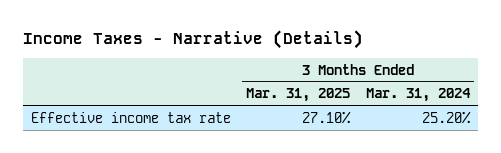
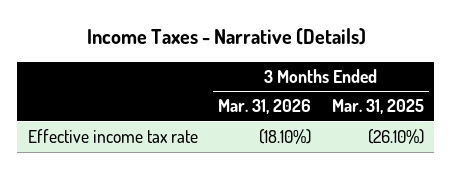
- | 3 Months Ended Mar. 31, 2025 | 3 Months Ended Mar. 31, 2024
+ | 3 Months Ended Mar. 31, 2026 | 3 Months Ended Mar. 31, 2025
- Effective income tax rate | 27.10% | 25.20%
+ Effective income tax rate | (18.10%) | (26.10%)

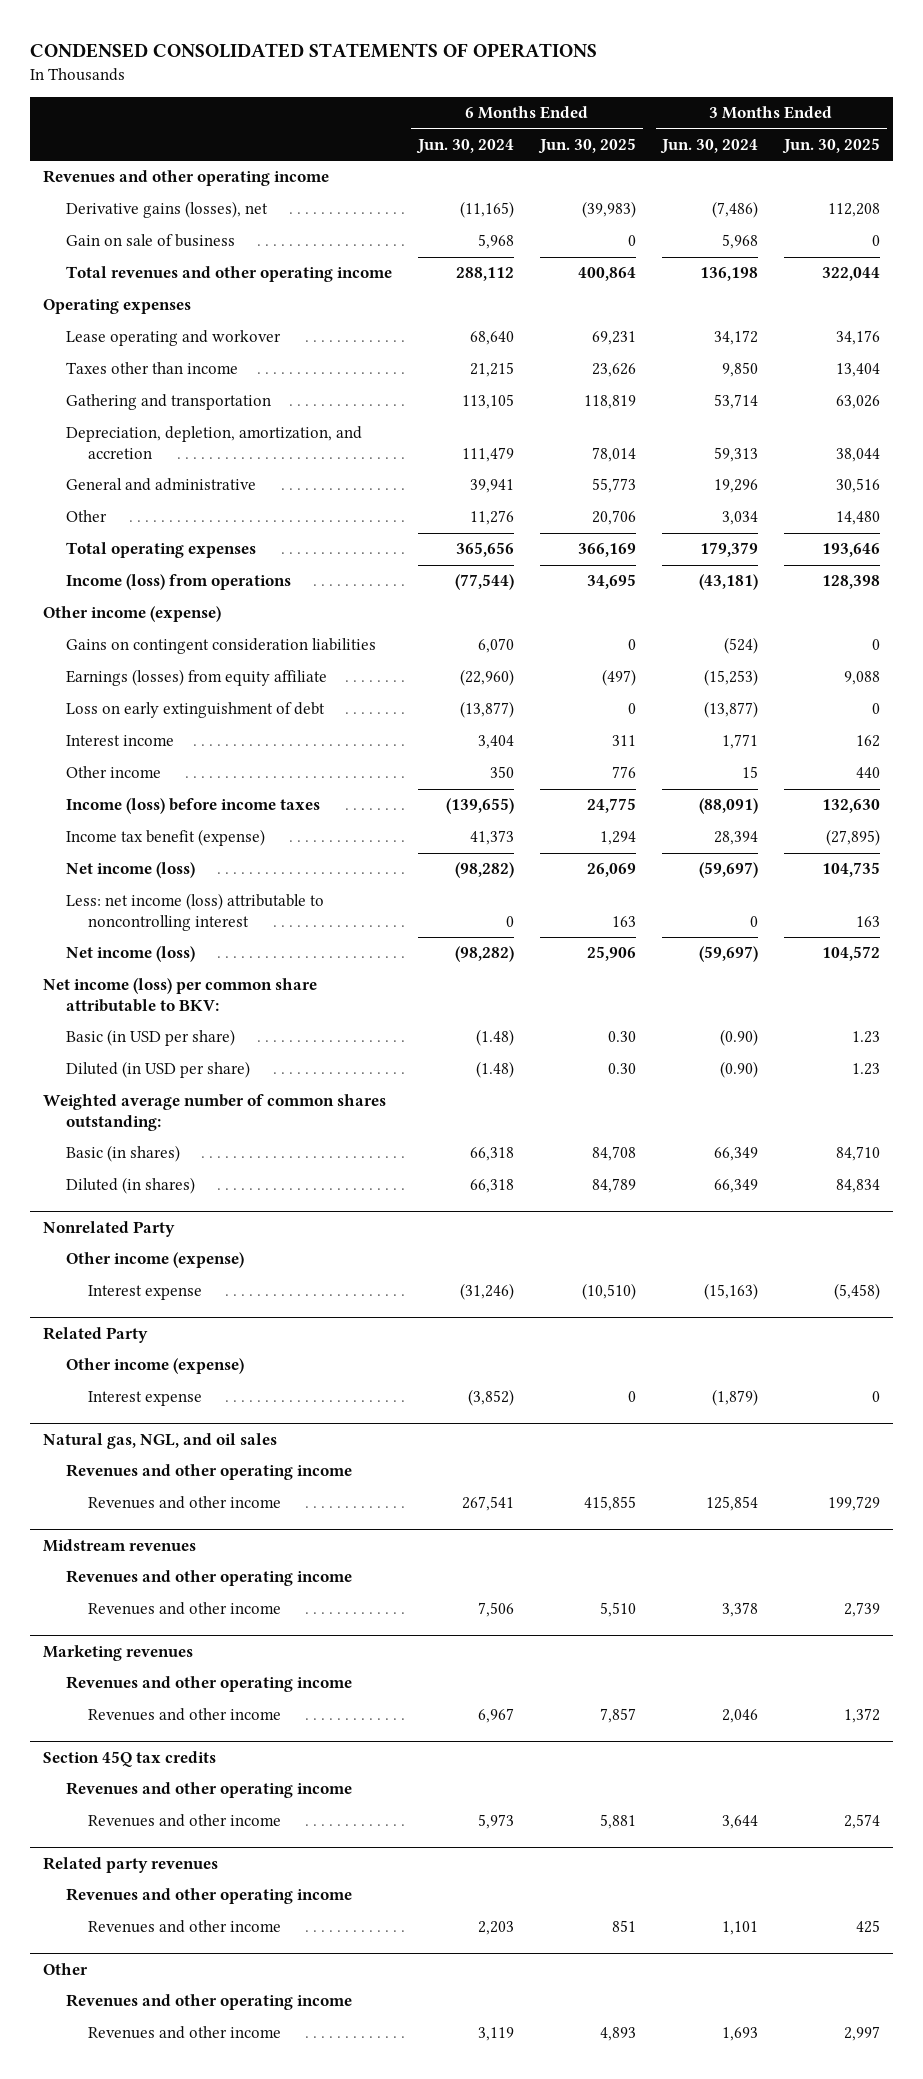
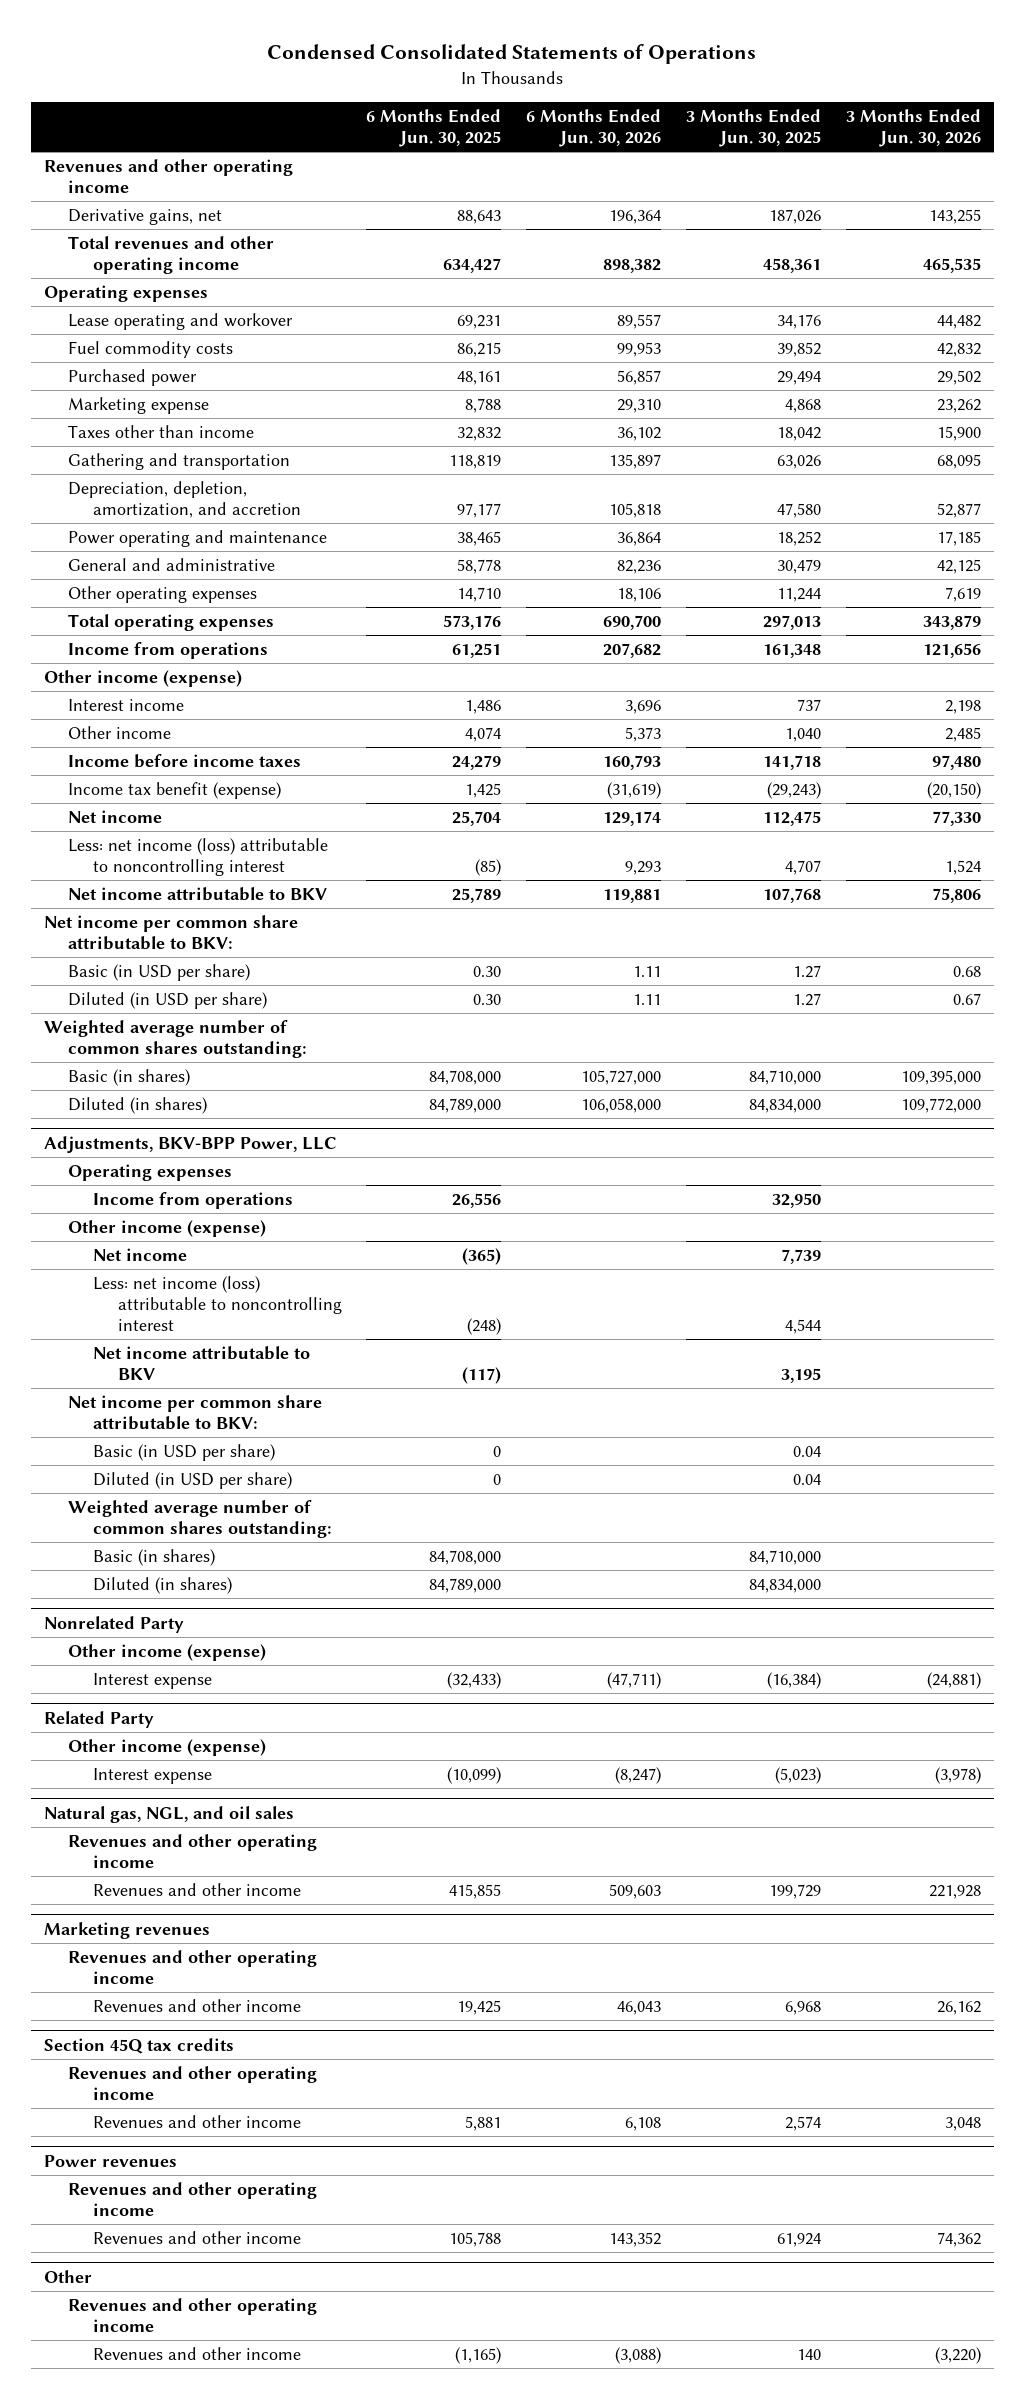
- CONDENSED CONSOLIDATED STATEMENTS OF OPERATIONS
+ Condensed Consolidated Statements of Operations
- | 6 Months Ended Jun. 30, 2024 | 6 Months Ended Jun. 30, 2025 | 3 Months Ended Jun. 30, 2024 | 3 Months Ended Jun. 30, 2025
+ | 6 Months Ended Jun. 30, 2025 | 6 Months Ended Jun. 30, 2026 | 3 Months Ended Jun. 30, 2025 | 3 Months Ended Jun. 30, 2026
- Derivative gains (losses), net | (11,165) | (39,983) | (7,486) | 112,208
- Gain on sale of business | 5,968 | 0 | 5,968 | 0
- Total revenues and other operating income | 288,112 | 400,864 | 136,198 | 322,044
+ Derivative gains, net | 88,643 | 196,364 | 187,026 | 143,255
+ Total revenues and other operating income | 634,427 | 898,382 | 458,361 | 465,535
- Taxes other than income | 21,215 | 23,626 | 9,850 | 13,404
+ Fuel commodity costs | 86,215 | 99,953 | 39,852 | 42,832
+ Purchased power | 48,161 | 56,857 | 29,494 | 29,502
+ Marketing expense | 8,788 | 29,310 | 4,868 | 23,262
+ Taxes other than income | 32,832 | 36,102 | 18,042 | 15,900
- Depreciation, depletion, amortization, and accretion | 111,479 | 78,014 | 59,313 | 38,044
- General and administrative | 39,941 | 55,773 | 19,296 | 30,516
- Other | 11,276 | 20,706 | 3,034 | 14,480
- Total operating expenses | 365,656 | 366,169 | 179,379 | 193,646
- Income (loss) from operations | (77,544) | 34,695 | (43,181) | 128,398
+ Depreciation, depletion, amortization, and accretion | 97,177 | 105,818 | 47,580 | 52,877
+ Power operating and maintenance | 38,465 | 36,864 | 18,252 | 17,185
+ General and administrative | 58,778 | 82,236 | 30,479 | 42,125
+ Other operating expenses | 14,710 | 18,106 | 11,244 | 7,619
+ Total operating expenses | 573,176 | 690,700 | 297,013 | 343,879
+ Income from operations | 61,251 | 207,682 | 161,348 | 121,656
- Gains on contingent consideration liabilities | 6,070 | 0 | (524) | 0
- Earnings (losses) from equity affiliate | (22,960) | (497) | (15,253) | 9,088
- Loss on early extinguishment of debt | (13,877) | 0 | (13,877) | 0
- Interest income | 3,404 | 311 | 1,771 | 162
- Other income | 350 | 776 | 15 | 440
- Income (loss) before income taxes | (139,655) | 24,775 | (88,091) | 132,630
- Income tax benefit (expense) | 41,373 | 1,294 | 28,394 | (27,895)
- Net income (loss) | (98,282) | 26,069 | (59,697) | 104,735
- Less: net income (loss) attributable to noncontrolling interest | 0 | 163 | 0 | 163
- Net income (loss) | (98,282) | 25,906 | (59,697) | 104,572
- Net income (loss) per common share attributable to BKV:
- Basic (in USD per share) | (1.48) | 0.30 | (0.90) | 1.23
- Diluted (in USD per share) | (1.48) | 0.30 | (0.90) | 1.23
+ Interest income | 1,486 | 3,696 | 737 | 2,198
+ Other income | 4,074 | 5,373 | 1,040 | 2,485
+ Income before income taxes | 24,279 | 160,793 | 141,718 | 97,480
+ Income tax benefit (expense) | 1,425 | (31,619) | (29,243) | (20,150)
+ Net income | 25,704 | 129,174 | 112,475 | 77,330
+ Less: net income (loss) attributable to noncontrolling interest | (85) | 9,293 | 4,707 | 1,524
+ Net income attributable to BKV | 25,789 | 119,881 | 107,768 | 75,806
+ Net income per common share attributable to BKV:
+ Basic (in USD per share) | 0.30 | 1.11 | 1.27 | 0.68
+ Diluted (in USD per share) | 0.30 | 1.11 | 1.27 | 0.67
- Basic (in shares) | 66,318 | 84,708 | 66,349 | 84,710
- Diluted (in shares) | 66,318 | 84,789 | 66,349 | 84,834
+ Basic (in shares) | 84,708,000 | 105,727,000 | 84,710,000 | 109,395,000
+ Diluted (in shares) | 84,789,000 | 106,058,000 | 84,834,000 | 109,772,000
+ Adjustments, BKV-BPP Power, LLC
+ Operating expenses
+ Income from operations | 26,556 | | 32,950 |
+ Other income (expense)
+ Net income | (365) | | 7,739 |
+ Less: net income (loss) attributable to noncontrolling interest | (248) | | 4,544 |
+ Net income attributable to BKV | (117) | | 3,195 |
+ Net income per common share attributable to BKV:
+ Basic (in USD per share) | 0 | | 0.04 |
+ Diluted (in USD per share) | 0 | | 0.04 |
+ Weighted average number of common shares outstanding:
+ Basic (in shares) | 84,708,000 | | 84,710,000 |
+ Diluted (in shares) | 84,789,000 | | 84,834,000 |
@ Nonrelated Party
- Interest expense | (31,246) | (10,510) | (15,163) | (5,458)
+ Interest expense | (32,433) | (47,711) | (16,384) | (24,881)
@ Related Party
- Interest expense | (3,852) | 0 | (1,879) | 0
+ Interest expense | (10,099) | (8,247) | (5,023) | (3,978)
- Midstream revenues
- Revenues and other operating income
- Revenues and other income | 7,506 | 5,510 | 3,378 | 2,739
@ Marketing revenues
- Revenues and other income | 6,967 | 7,857 | 2,046 | 1,372
+ Revenues and other income | 19,425 | 46,043 | 6,968 | 26,162
- Related party revenues
+ Power revenues
- Revenues and other income | 2,203 | 851 | 1,101 | 425
+ Revenues and other income | 105,788 | 143,352 | 61,924 | 74,362
@ Other
- Revenues and other income | 3,119 | 4,893 | 1,693 | 2,997
+ Revenues and other income | (1,165) | (3,088) | 140 | (3,220)

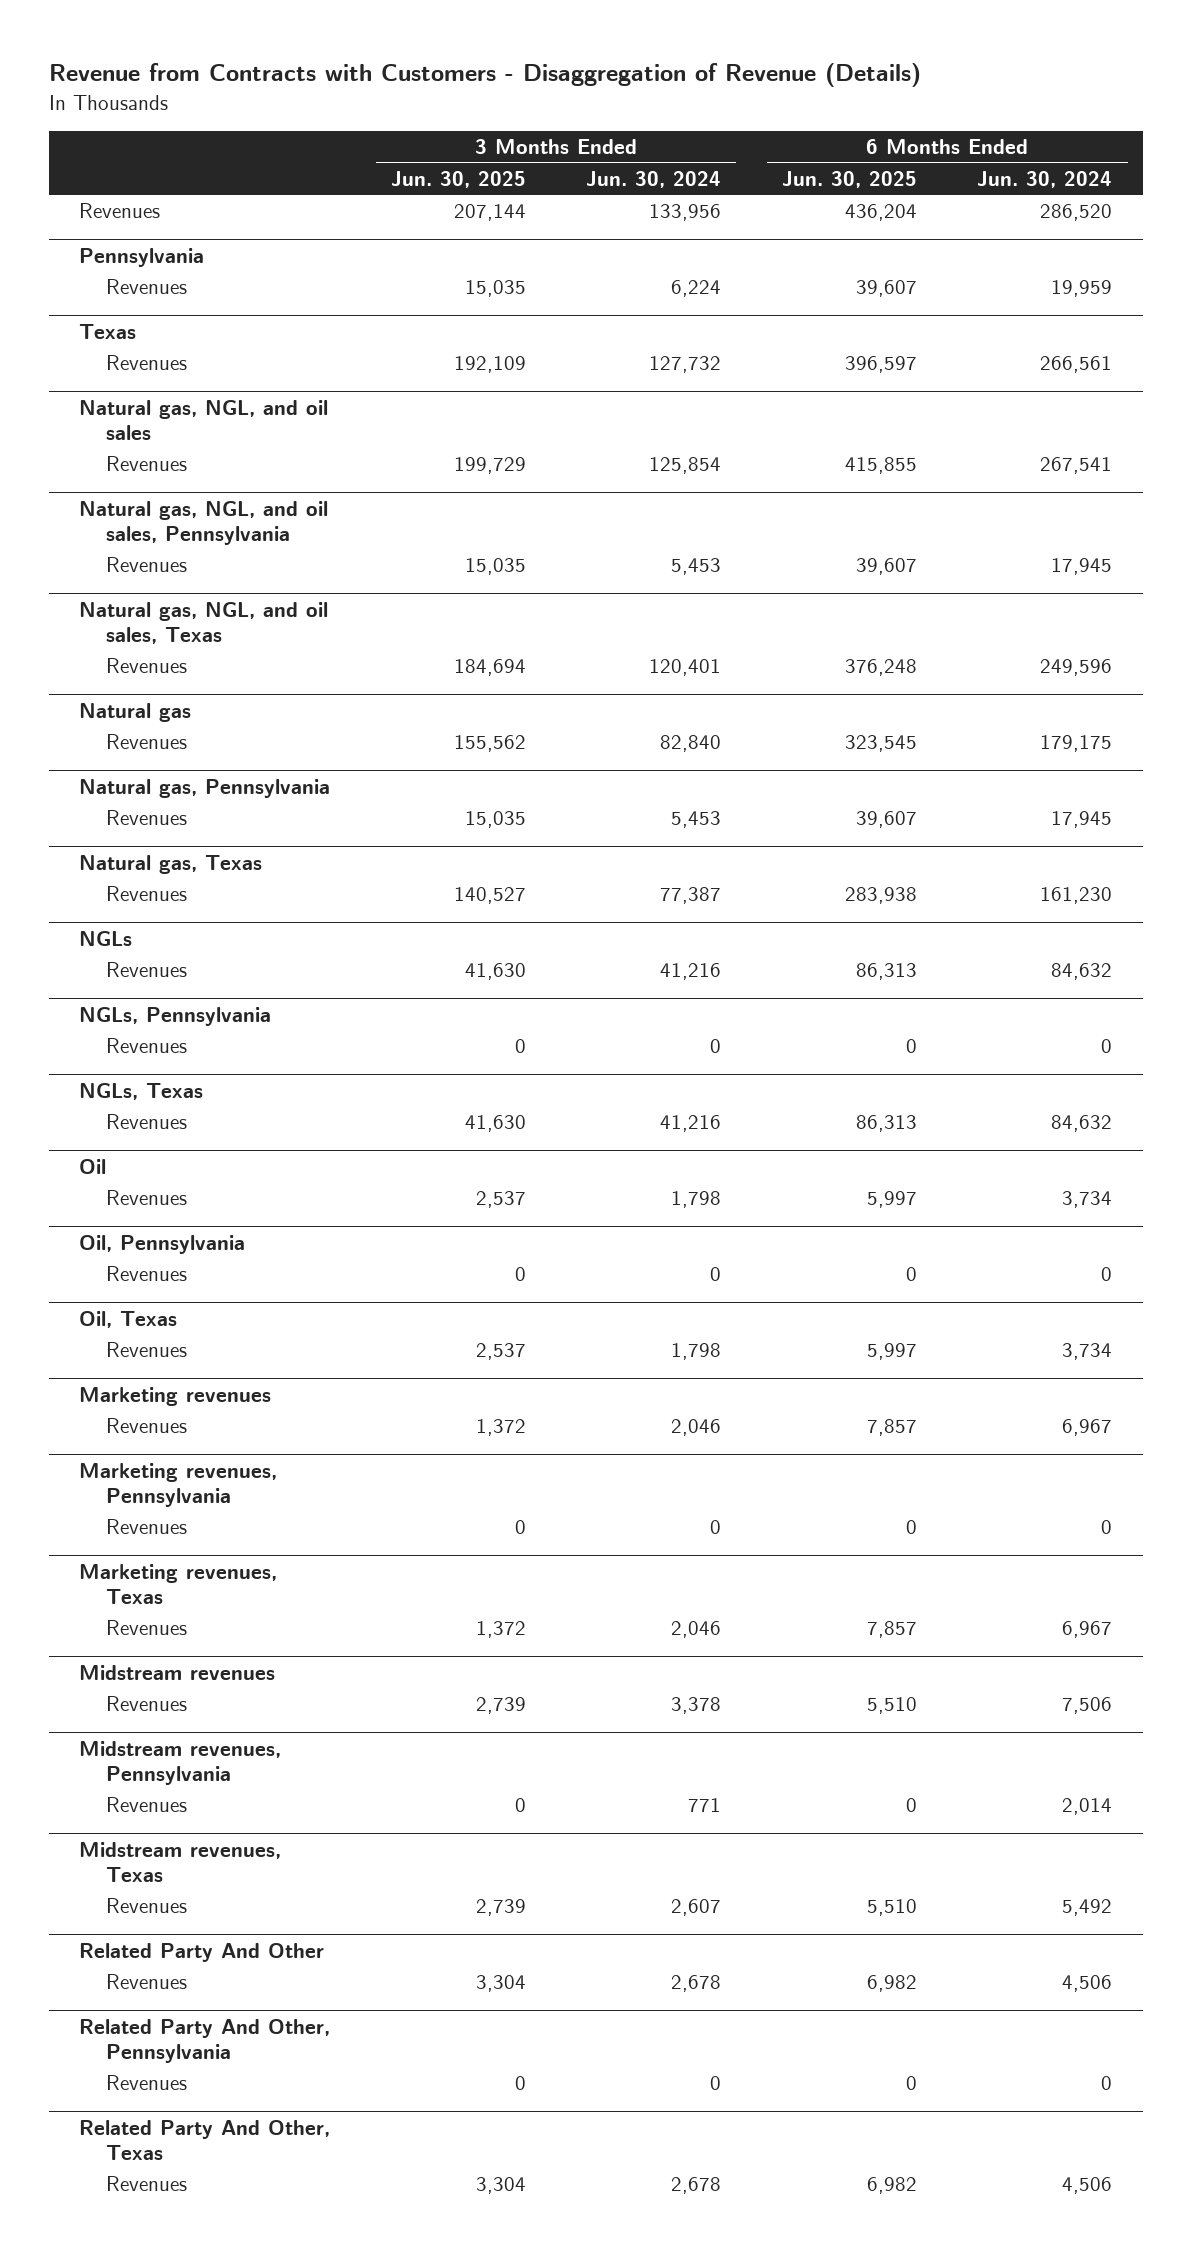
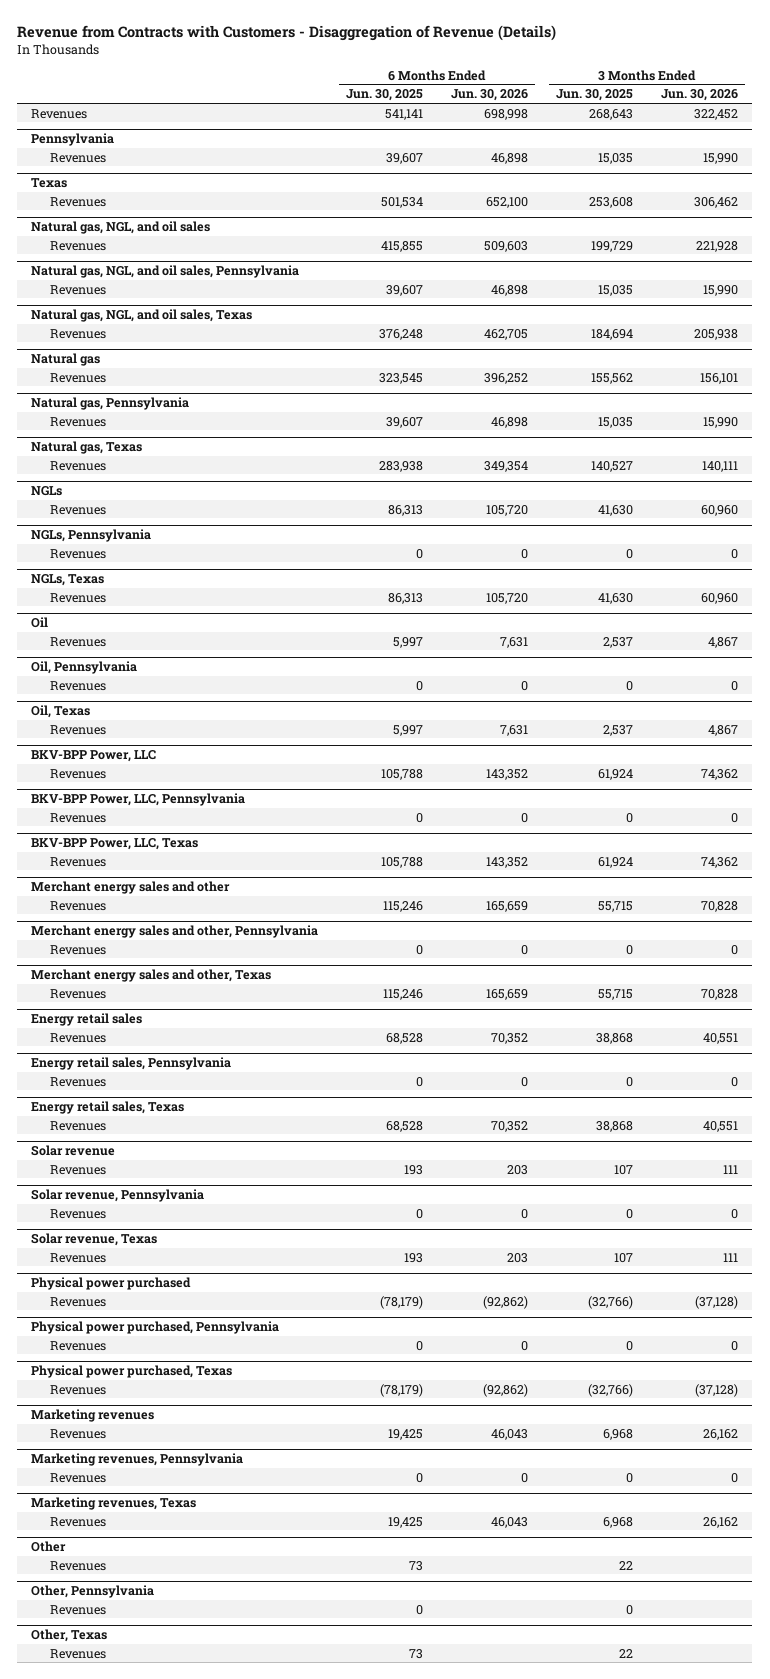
- | 3 Months Ended Jun. 30, 2025 | 3 Months Ended Jun. 30, 2024 | 6 Months Ended Jun. 30, 2025 | 6 Months Ended Jun. 30, 2024
+ | 6 Months Ended Jun. 30, 2025 | 6 Months Ended Jun. 30, 2026 | 3 Months Ended Jun. 30, 2025 | 3 Months Ended Jun. 30, 2026
- Revenues | 207,144 | 133,956 | 436,204 | 286,520
+ Revenues | 541,141 | 698,998 | 268,643 | 322,452
@ Texas
- Revenues | 192,109 | 127,732 | 396,597 | 266,561
+ Revenues | 501,534 | 652,100 | 253,608 | 306,462
+ BKV-BPP Power, LLC
+ Revenues | 105,788 | 143,352 | 61,924 | 74,362
+ BKV-BPP Power, LLC, Pennsylvania
+ Revenues | 0 | 0 | 0 | 0
+ BKV-BPP Power, LLC, Texas
+ Revenues | 105,788 | 143,352 | 61,924 | 74,362
+ Merchant energy sales and other
+ Revenues | 115,246 | 165,659 | 55,715 | 70,828
+ Merchant energy sales and other, Pennsylvania
+ Revenues | 0 | 0 | 0 | 0
+ Merchant energy sales and other, Texas
+ Revenues | 115,246 | 165,659 | 55,715 | 70,828
+ Energy retail sales
+ Revenues | 68,528 | 70,352 | 38,868 | 40,551
+ Energy retail sales, Pennsylvania
+ Revenues | 0 | 0 | 0 | 0
+ Energy retail sales, Texas
+ Revenues | 68,528 | 70,352 | 38,868 | 40,551
+ Solar revenue
+ Revenues | 193 | 203 | 107 | 111
+ Solar revenue, Pennsylvania
+ Revenues | 0 | 0 | 0 | 0
+ Solar revenue, Texas
+ Revenues | 193 | 203 | 107 | 111
+ Physical power purchased
+ Revenues | (78,179) | (92,862) | (32,766) | (37,128)
+ Physical power purchased, Pennsylvania
+ Revenues | 0 | 0 | 0 | 0
+ Physical power purchased, Texas
+ Revenues | (78,179) | (92,862) | (32,766) | (37,128)
@ Marketing revenues
- Revenues | 1,372 | 2,046 | 7,857 | 6,967
+ Revenues | 19,425 | 46,043 | 6,968 | 26,162
@ Marketing revenues, Texas
- Revenues | 1,372 | 2,046 | 7,857 | 6,967
- Midstream revenues
- Revenues | 2,739 | 3,378 | 5,510 | 7,506
- Midstream revenues, Pennsylvania
- Revenues | 0 | 771 | 0 | 2,014
- Midstream revenues, Texas
- Revenues | 2,739 | 2,607 | 5,510 | 5,492
- Related Party And Other
- Revenues | 3,304 | 2,678 | 6,982 | 4,506
- Related Party And Other, Pennsylvania
@ Marketing revenues, Texas
+ Revenues | 19,425 | 46,043 | 6,968 | 26,162
+ Other
+ Revenues | 73 | | 22 |
+ Other, Pennsylvania
- Related Party And Other, Texas
- Revenues | 3,304 | 2,678 | 6,982 | 4,506
+ Other, Texas
+ Revenues | 73 | | 22 |

